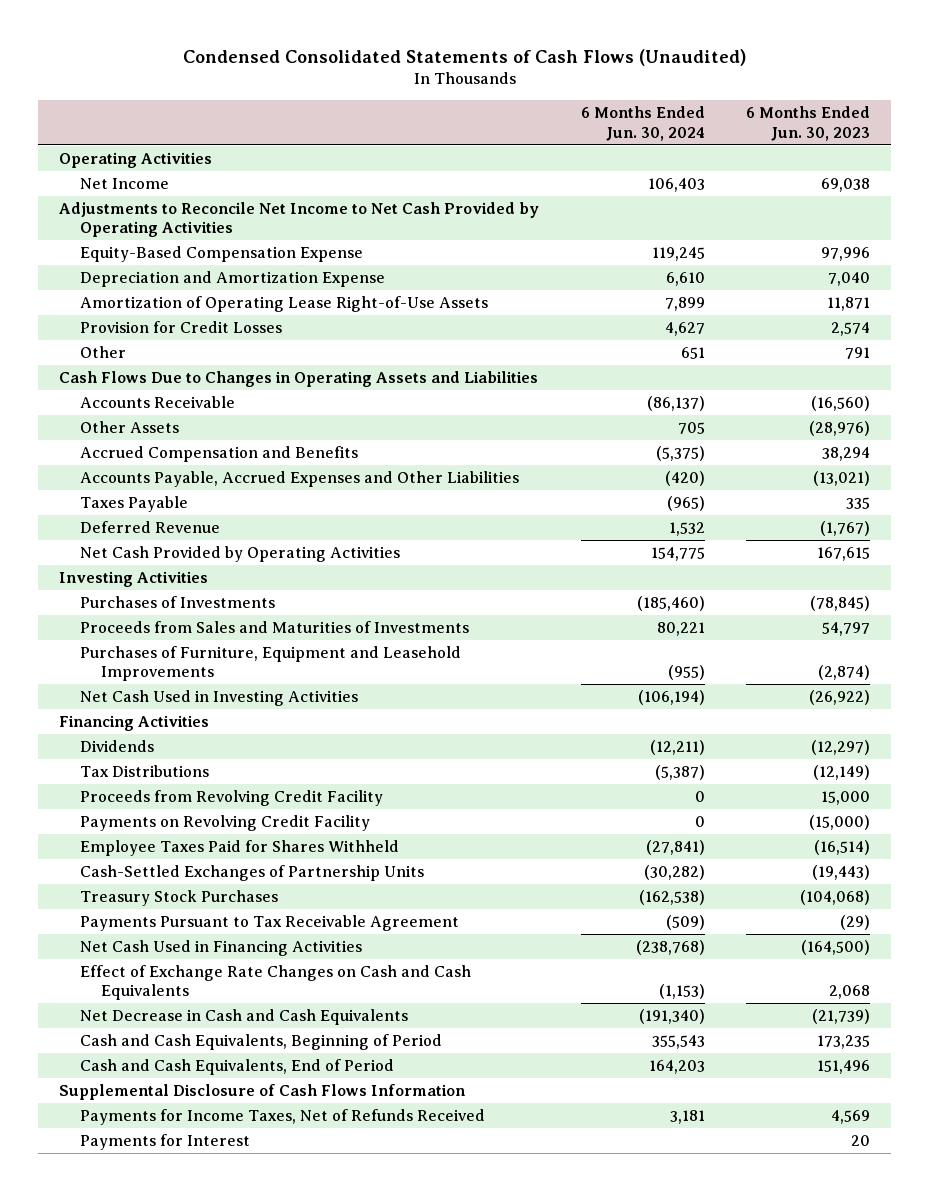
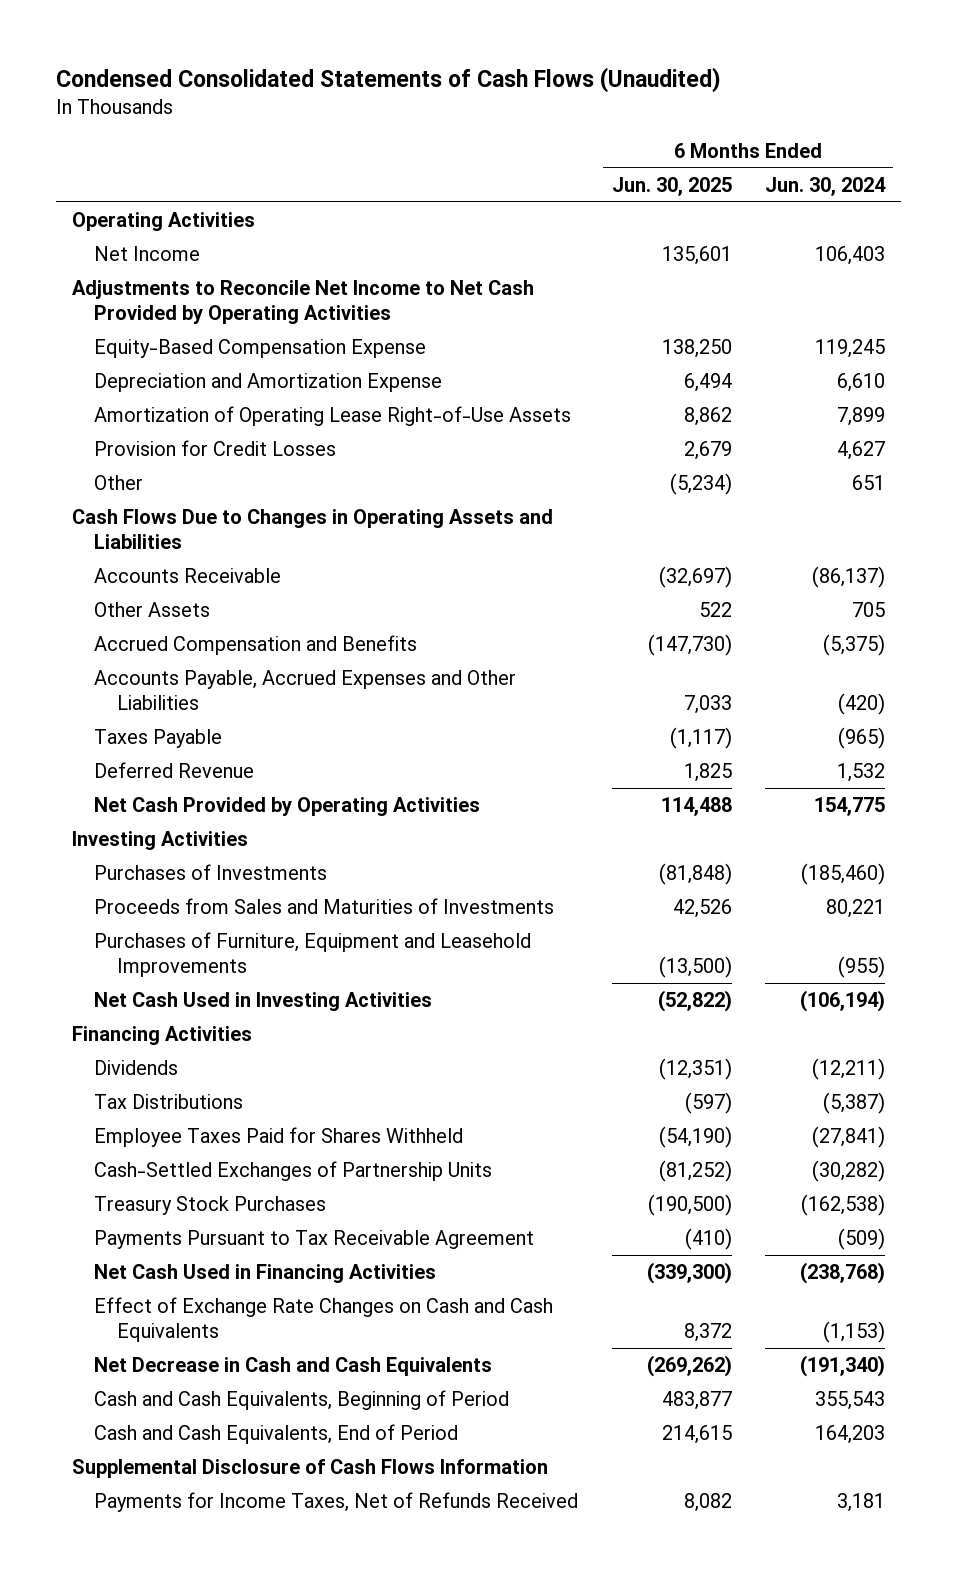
- | 6 Months Ended Jun. 30, 2024 | 6 Months Ended Jun. 30, 2023
+ | 6 Months Ended Jun. 30, 2025 | 6 Months Ended Jun. 30, 2024
- Proceeds from Revolving Credit Facility | 0 | 15,000
- Payments on Revolving Credit Facility | 0 | (15,000)
- Payments for Interest | | 20

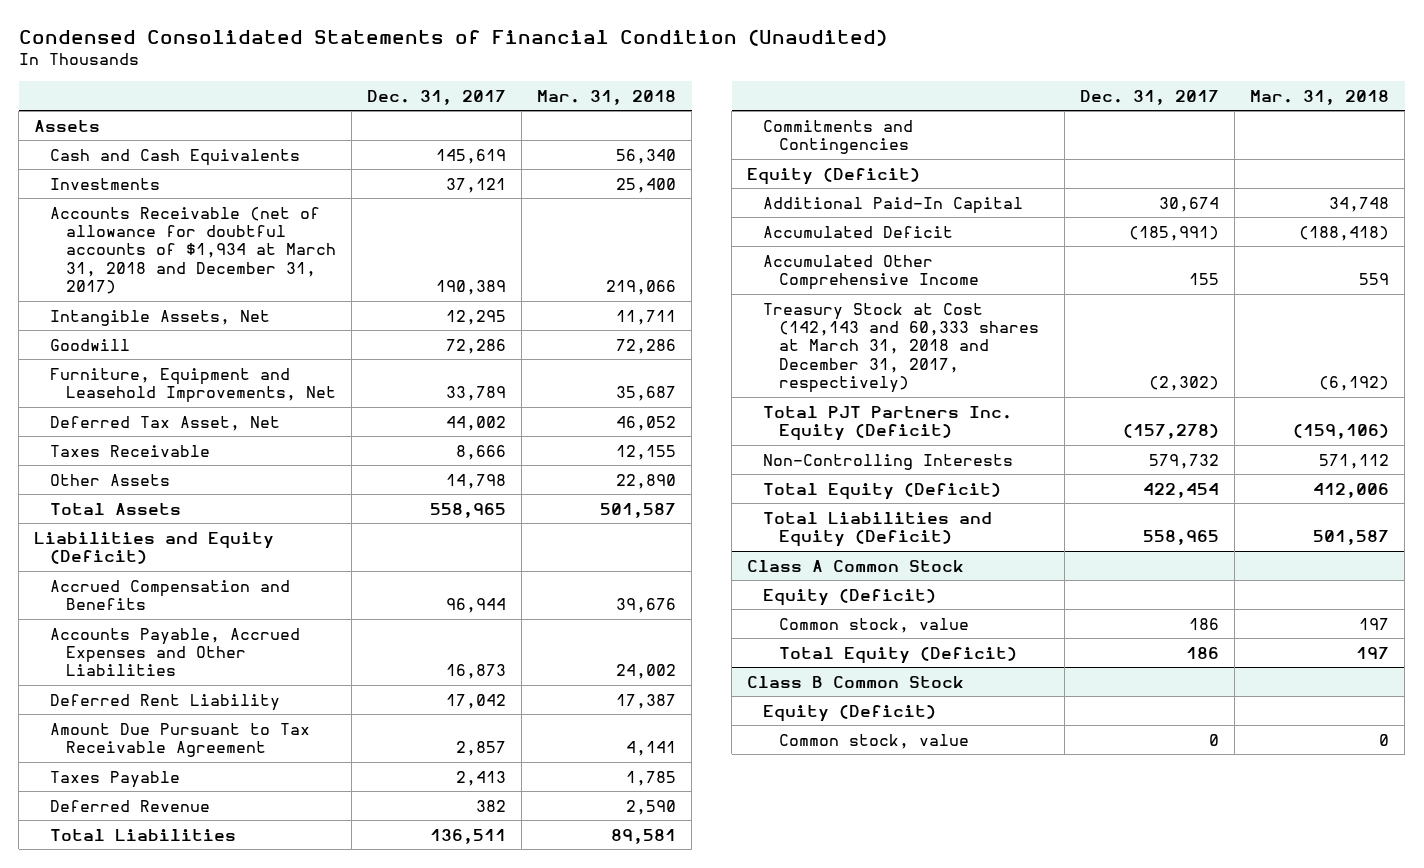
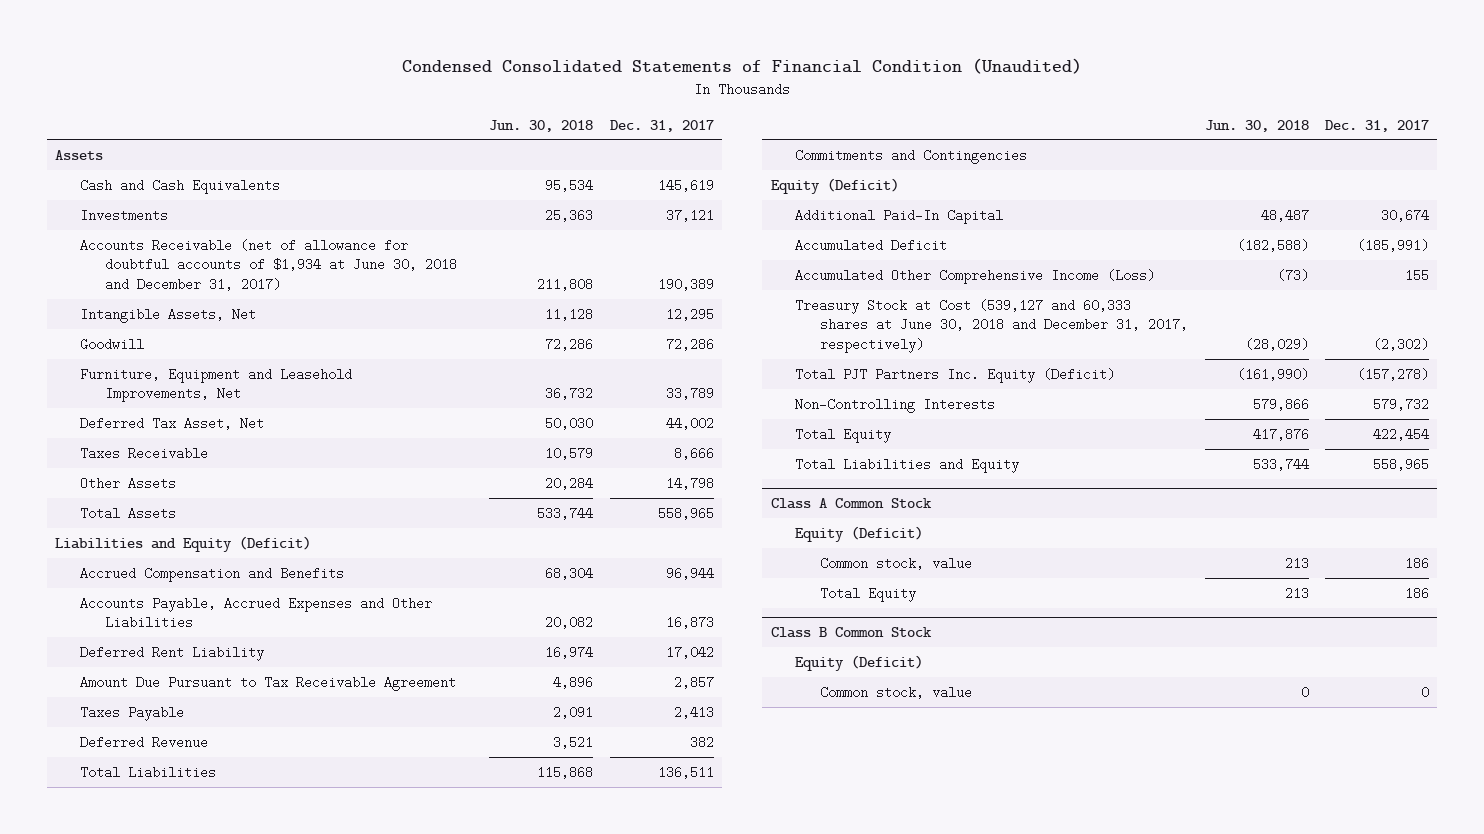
- | Dec. 31, 2017 | Mar. 31, 2018
+ | Jun. 30, 2018 | Dec. 31, 2017
- Accounts Receivable (net of allowance for doubtful accounts of $1,934 at March 31, 2018 and December 31, 2017) | 190,389 | 219,066
+ Accounts Receivable (net of allowance for doubtful accounts of $1,934 at June 30, 2018 and December 31, 2017) | 211,808 | 190,389
- Accumulated Other Comprehensive Income | 155 | 559
- Treasury Stock at Cost (142,143 and 60,333 shares at March 31, 2018 and December 31, 2017, respectively) | (2,302) | (6,192)
+ Accumulated Other Comprehensive Income (Loss) | (73) | 155
+ Treasury Stock at Cost (539,127 and 60,333 shares at June 30, 2018 and December 31, 2017, respectively) | (28,029) | (2,302)
- Total Equity (Deficit) | 422,454 | 412,006
- Total Liabilities and Equity (Deficit) | 558,965 | 501,587
+ Total Equity | 417,876 | 422,454
+ Total Liabilities and Equity | 533,744 | 558,965
@ Class A Common Stock
- Total Equity (Deficit) | 186 | 197
+ Total Equity | 213 | 186

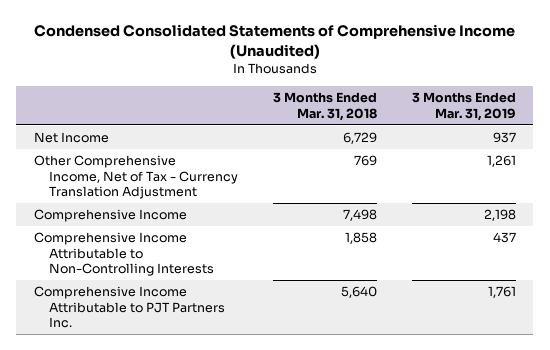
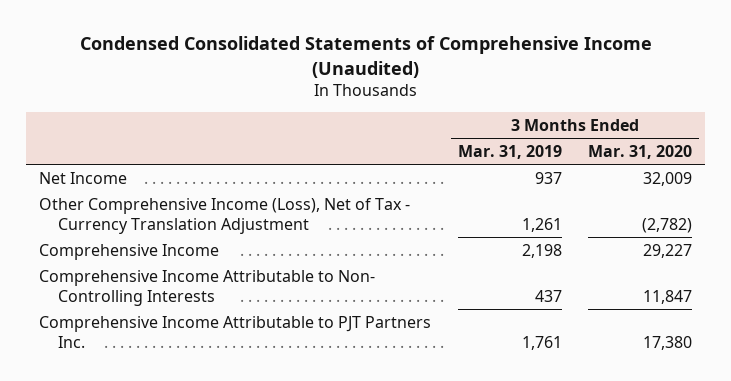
- | 3 Months Ended Mar. 31, 2018 | 3 Months Ended Mar. 31, 2019
+ | 3 Months Ended Mar. 31, 2019 | 3 Months Ended Mar. 31, 2020
- Other Comprehensive Income, Net of Tax - Currency Translation Adjustment | 769 | 1,261
+ Other Comprehensive Income (Loss), Net of Tax - Currency Translation Adjustment | 1,261 | (2,782)
- Comprehensive Income Attributable to Non-Controlling Interests | 1,858 | 437
+ Comprehensive Income Attributable to Non- Controlling Interests | 437 | 11,847

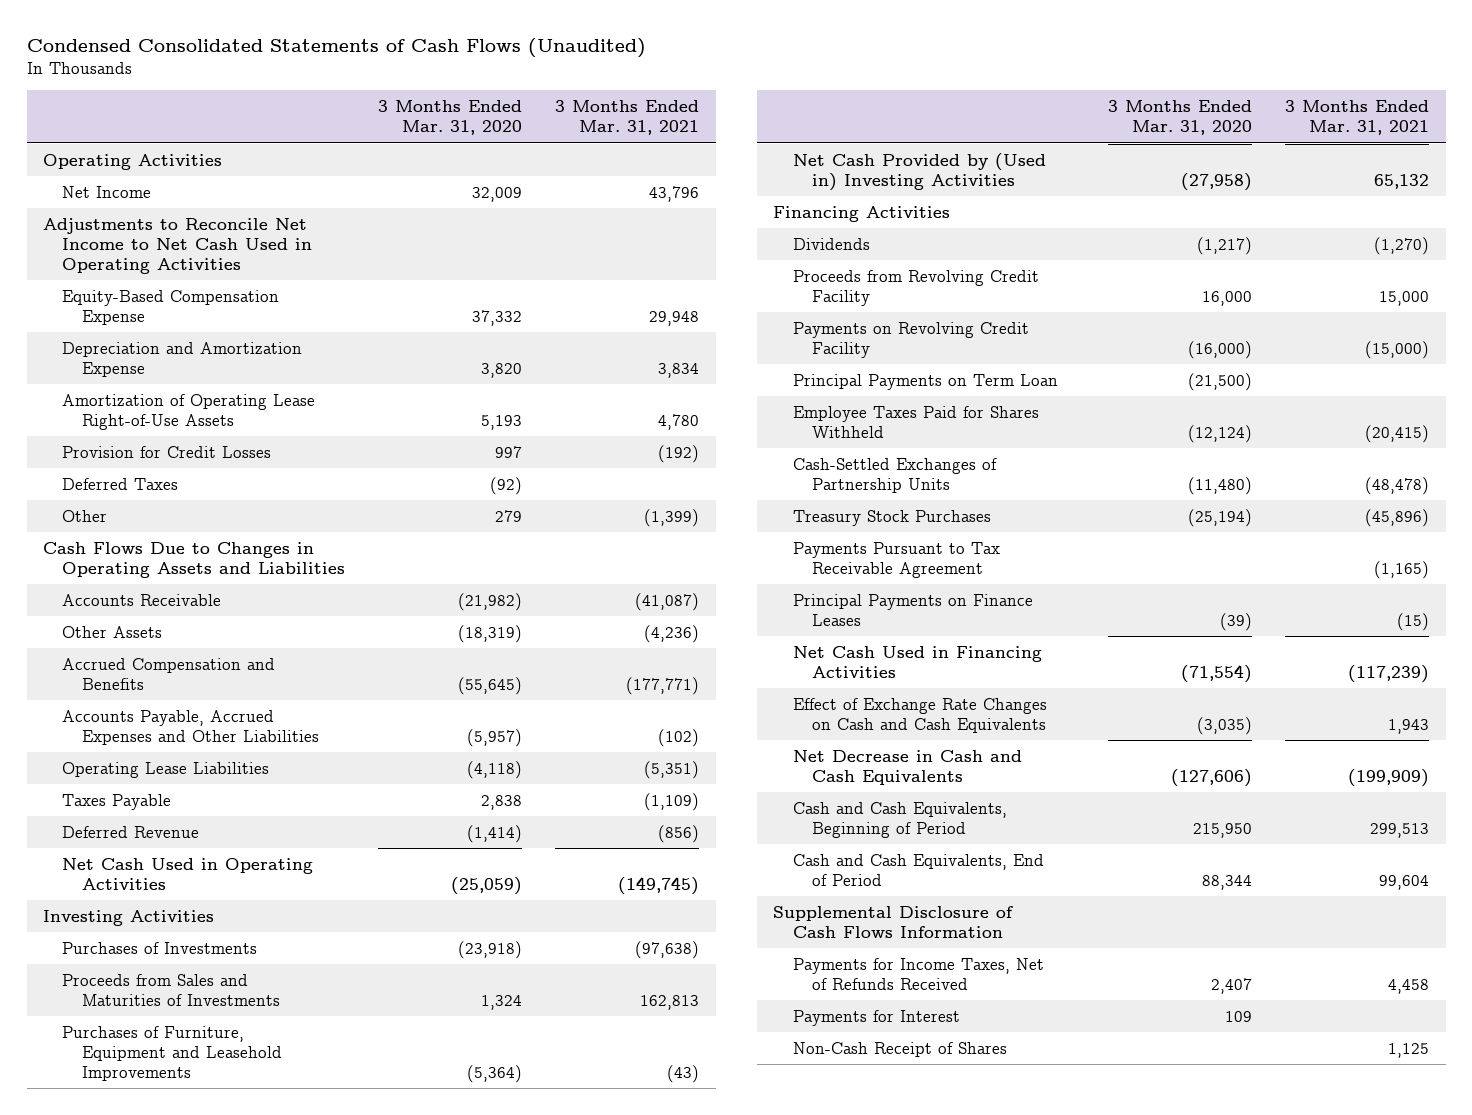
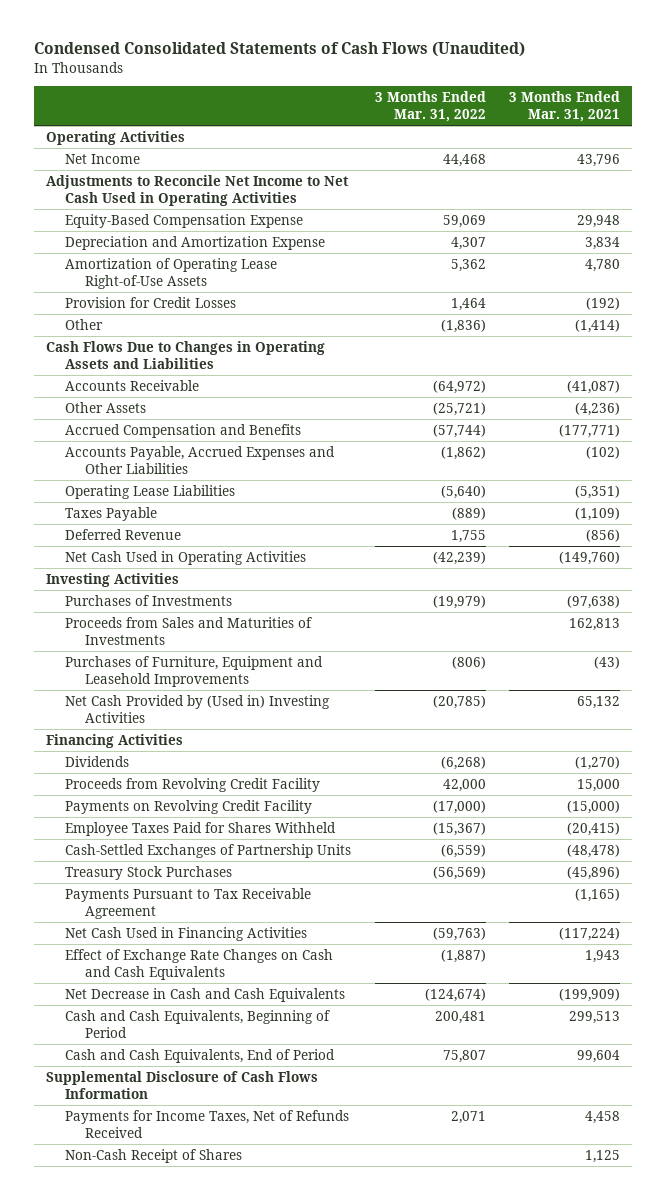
- | 3 Months Ended Mar. 31, 2020 | 3 Months Ended Mar. 31, 2021
+ | 3 Months Ended Mar. 31, 2022 | 3 Months Ended Mar. 31, 2021
- Deferred Taxes | (92) |
- Other | 279 | (1,399)
+ Other | (1,836) | (1,414)
- Net Cash Used in Operating Activities | (25,059) | (149,745)
+ Net Cash Used in Operating Activities | (42,239) | (149,760)
- Principal Payments on Term Loan | (21,500) |
- Principal Payments on Finance Leases | (39) | (15)
- Net Cash Used in Financing Activities | (71,554) | (117,239)
+ Net Cash Used in Financing Activities | (59,763) | (117,224)
- Payments for Interest | 109 |

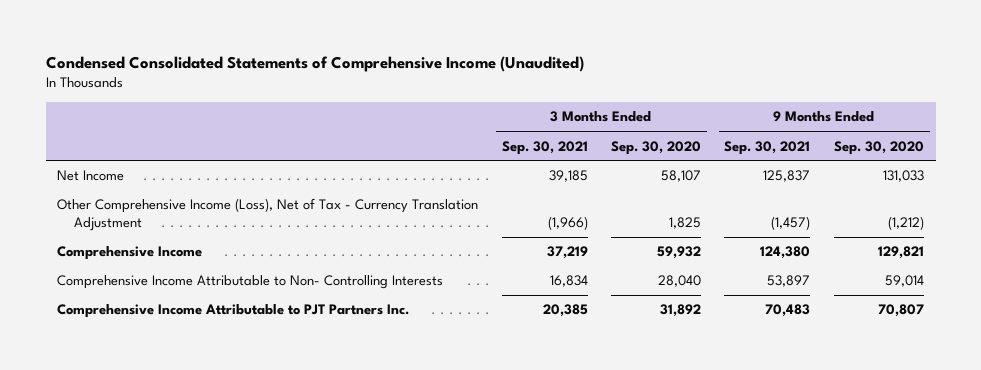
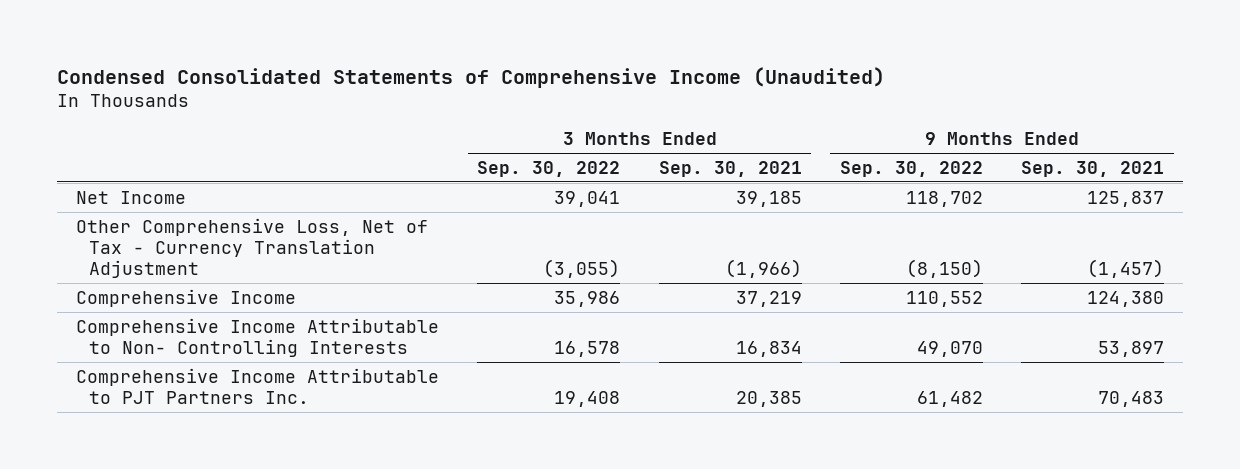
- | 3 Months Ended Sep. 30, 2021 | 3 Months Ended Sep. 30, 2020 | 9 Months Ended Sep. 30, 2021 | 9 Months Ended Sep. 30, 2020
+ | 3 Months Ended Sep. 30, 2022 | 3 Months Ended Sep. 30, 2021 | 9 Months Ended Sep. 30, 2022 | 9 Months Ended Sep. 30, 2021
- Other Comprehensive Income (Loss), Net of Tax - Currency Translation Adjustment | (1,966) | 1,825 | (1,457) | (1,212)
+ Other Comprehensive Loss, Net of Tax - Currency Translation Adjustment | (3,055) | (1,966) | (8,150) | (1,457)

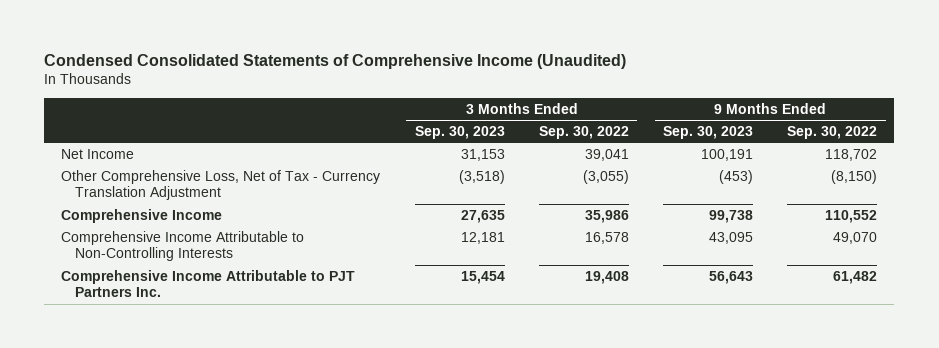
- | 3 Months Ended Sep. 30, 2022 | 3 Months Ended Sep. 30, 2021 | 9 Months Ended Sep. 30, 2022 | 9 Months Ended Sep. 30, 2021
+ | 3 Months Ended Sep. 30, 2023 | 3 Months Ended Sep. 30, 2022 | 9 Months Ended Sep. 30, 2023 | 9 Months Ended Sep. 30, 2022
- Comprehensive Income Attributable to Non- Controlling Interests | 16,578 | 16,834 | 49,070 | 53,897
+ Comprehensive Income Attributable to Non-Controlling Interests | 12,181 | 16,578 | 43,095 | 49,070

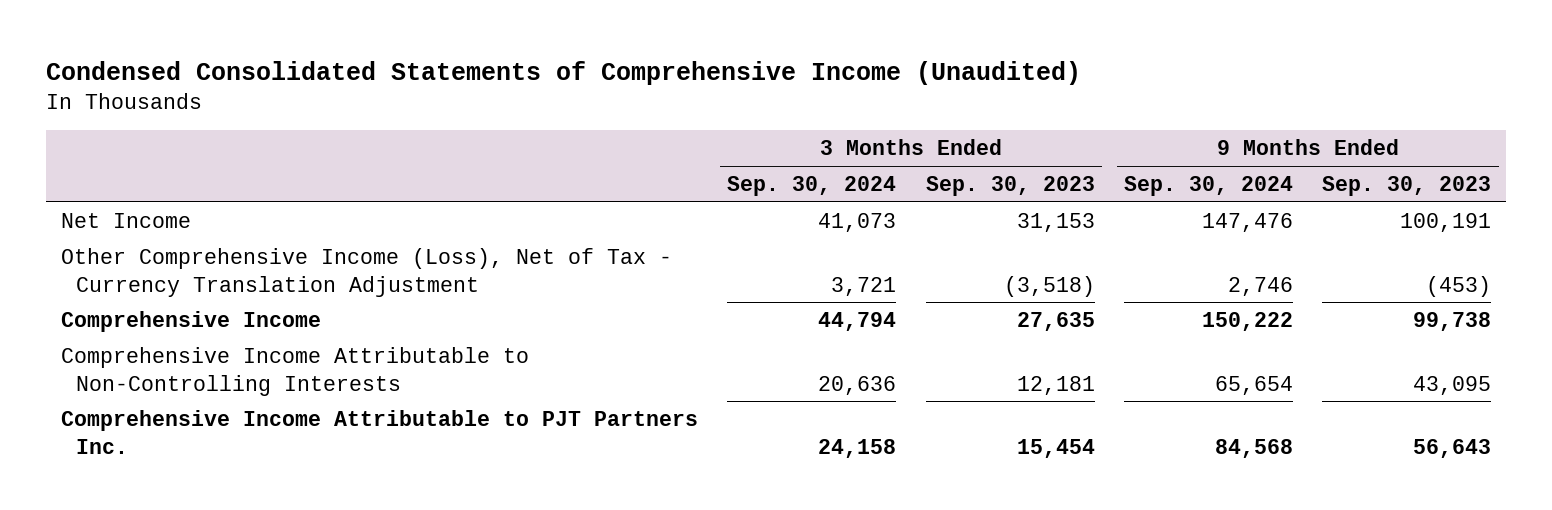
- | 3 Months Ended Sep. 30, 2023 | 3 Months Ended Sep. 30, 2022 | 9 Months Ended Sep. 30, 2023 | 9 Months Ended Sep. 30, 2022
+ | 3 Months Ended Sep. 30, 2024 | 3 Months Ended Sep. 30, 2023 | 9 Months Ended Sep. 30, 2024 | 9 Months Ended Sep. 30, 2023
- Other Comprehensive Loss, Net of Tax - Currency Translation Adjustment | (3,518) | (3,055) | (453) | (8,150)
+ Other Comprehensive Income (Loss), Net of Tax - Currency Translation Adjustment | 3,721 | (3,518) | 2,746 | (453)

